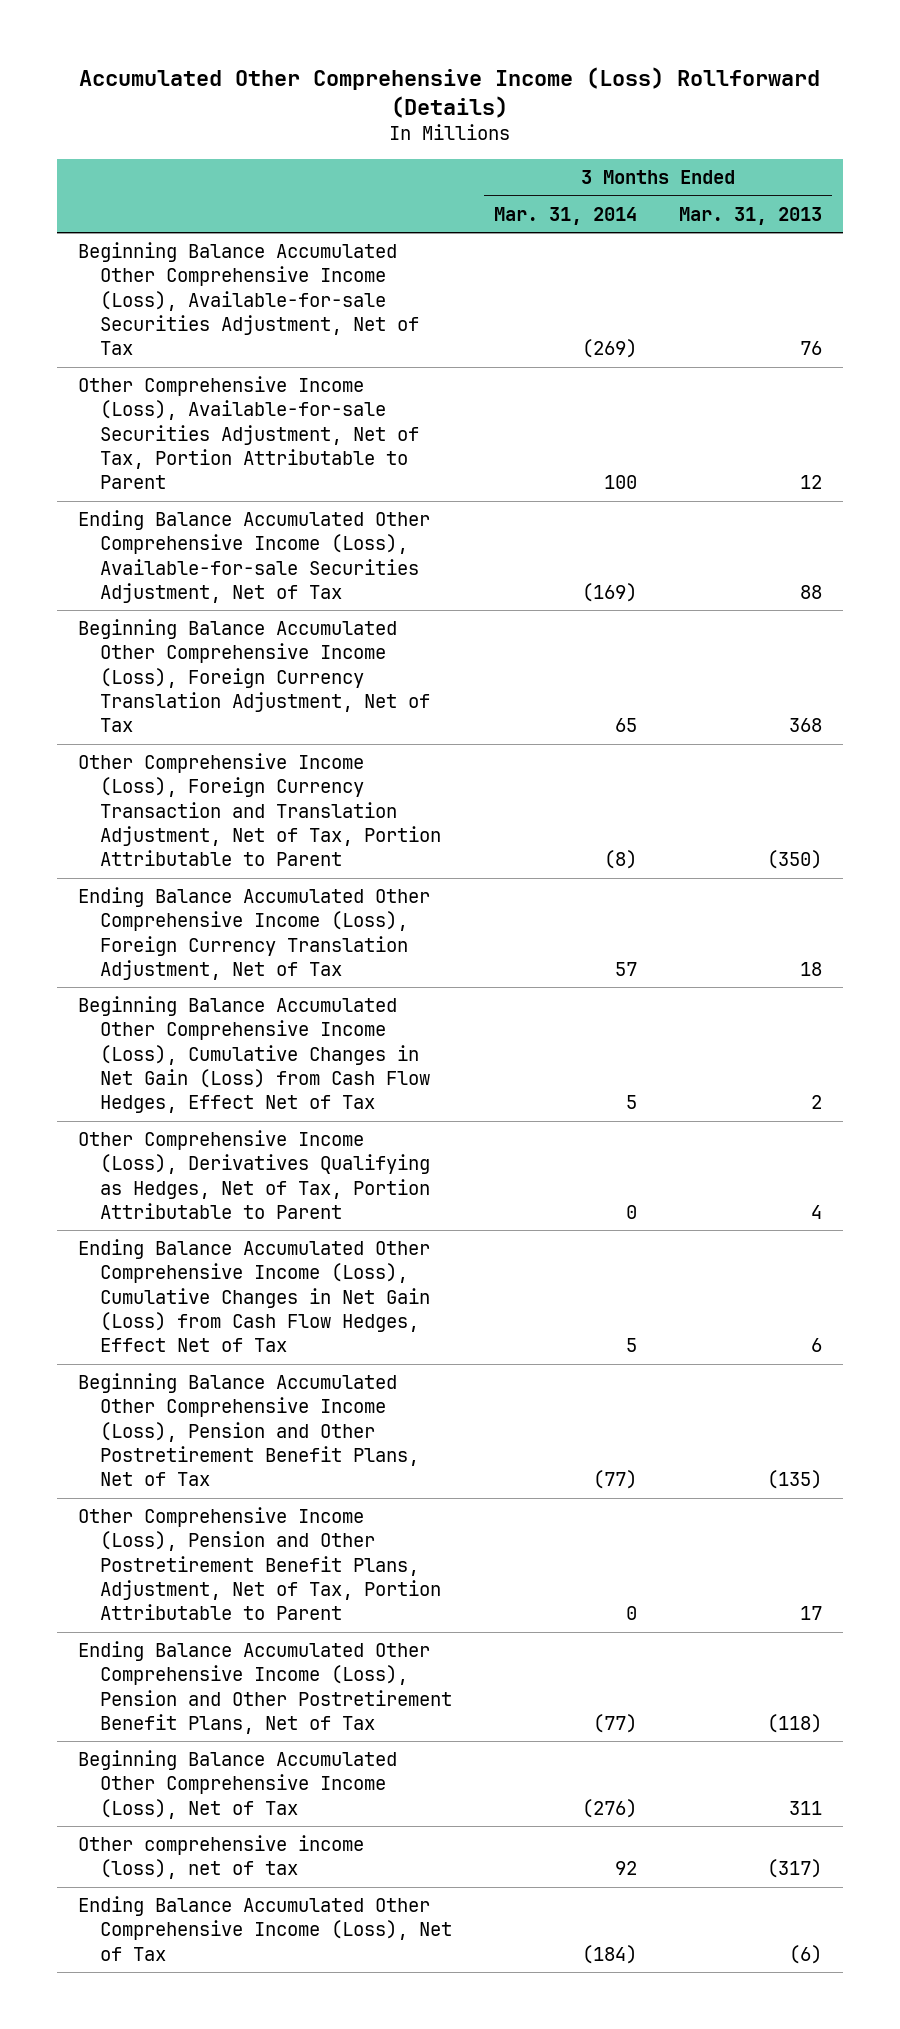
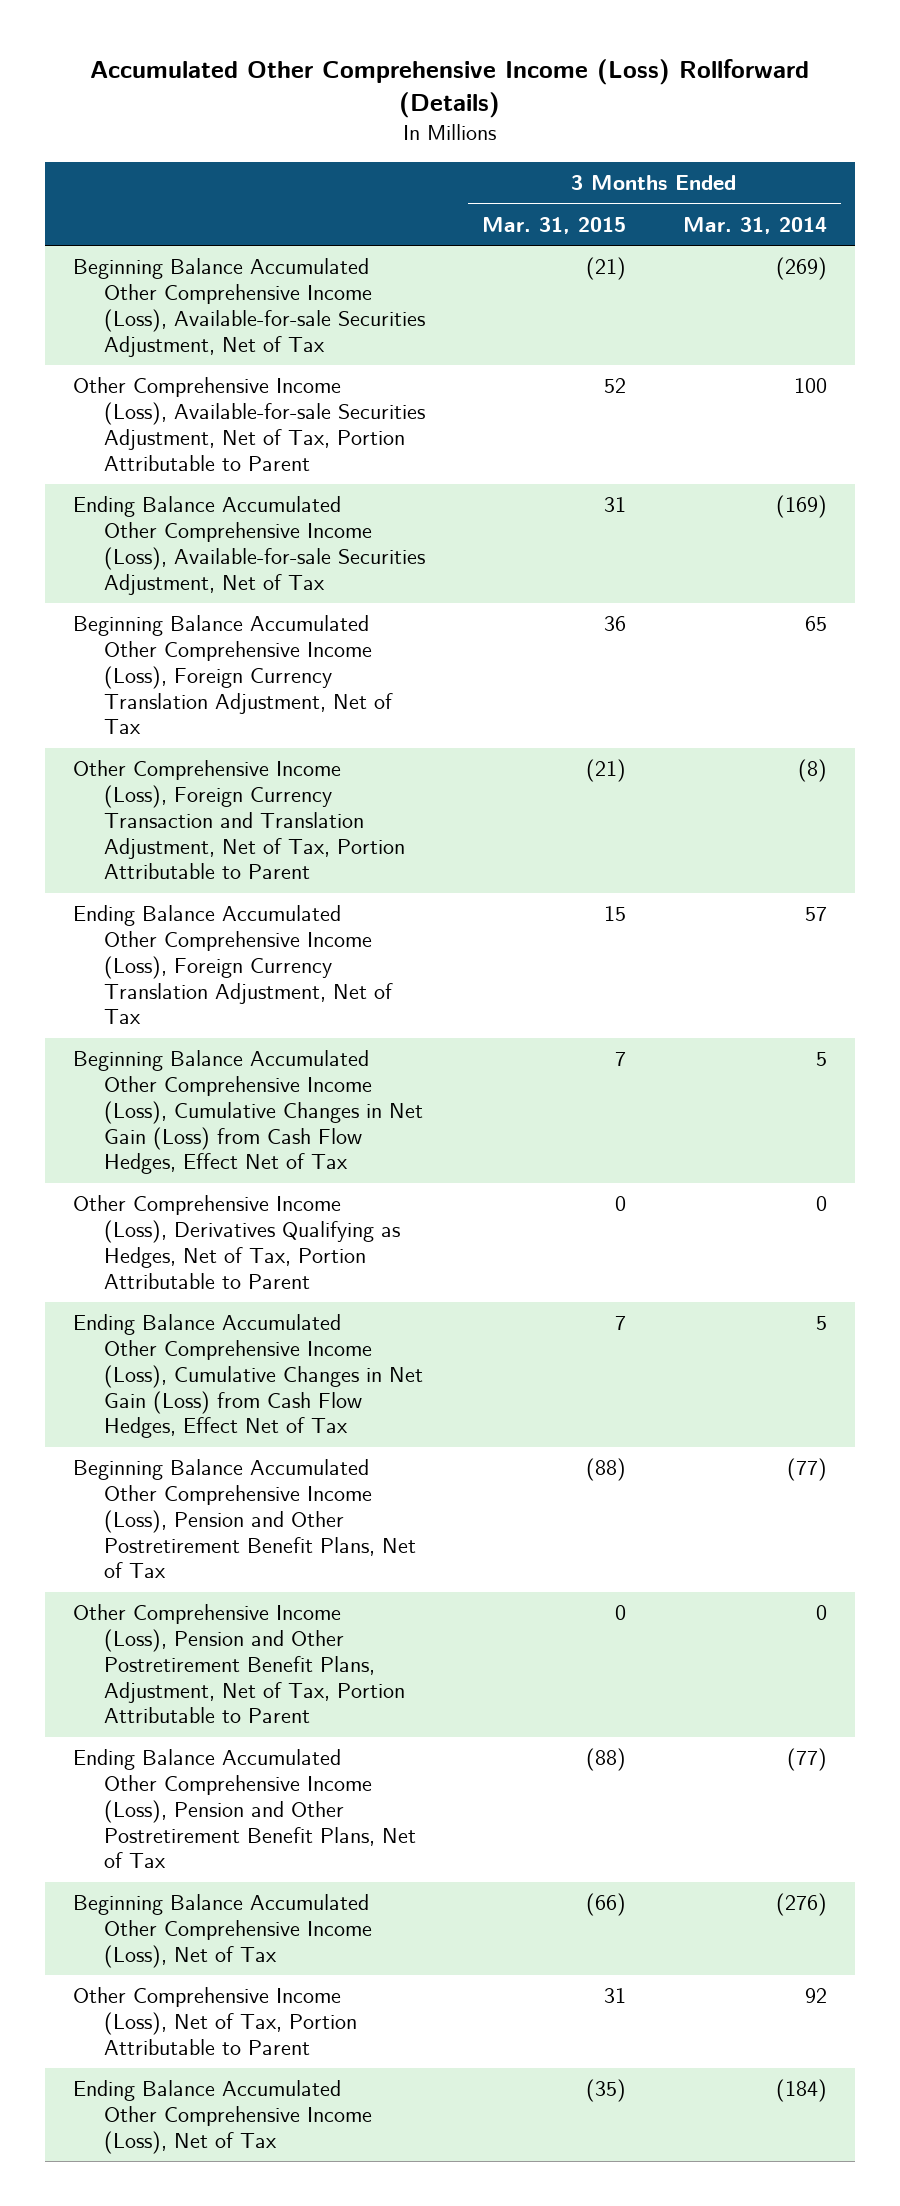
- | 3 Months Ended Mar. 31, 2014 | 3 Months Ended Mar. 31, 2013
+ | 3 Months Ended Mar. 31, 2015 | 3 Months Ended Mar. 31, 2014
- Other comprehensive income (loss), net of tax | 92 | (317)
+ Other Comprehensive Income (Loss), Net of Tax, Portion Attributable to Parent | 31 | 92

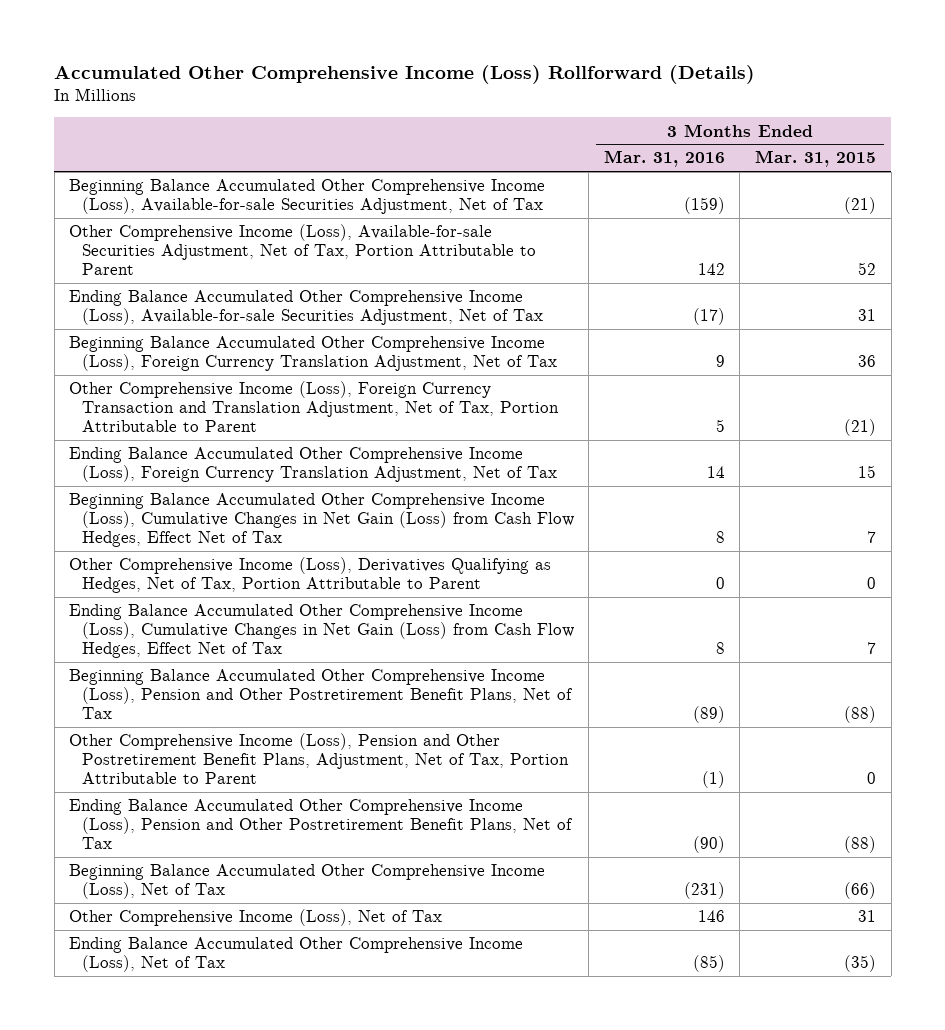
- | 3 Months Ended Mar. 31, 2015 | 3 Months Ended Mar. 31, 2014
+ | 3 Months Ended Mar. 31, 2016 | 3 Months Ended Mar. 31, 2015
- Other Comprehensive Income (Loss), Net of Tax, Portion Attributable to Parent | 31 | 92
+ Other Comprehensive Income (Loss), Net of Tax | 146 | 31

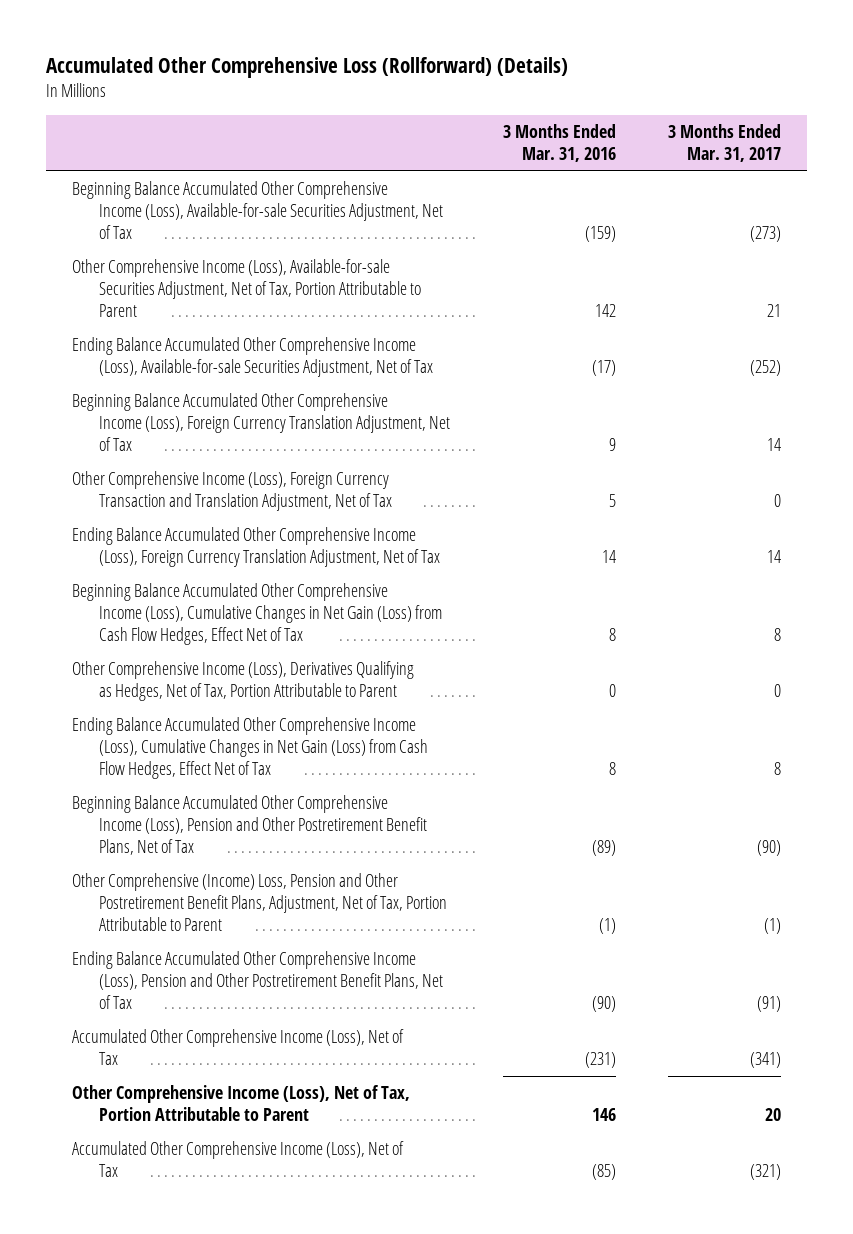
- Accumulated Other Comprehensive Income (Loss) Rollforward (Details)
+ Accumulated Other Comprehensive Loss (Rollforward) (Details)
- | 3 Months Ended Mar. 31, 2016 | 3 Months Ended Mar. 31, 2015
+ | 3 Months Ended Mar. 31, 2016 | 3 Months Ended Mar. 31, 2017
- Other Comprehensive Income (Loss), Foreign Currency Transaction and Translation Adjustment, Net of Tax, Portion Attributable to Parent | 5 | (21)
+ Other Comprehensive Income (Loss), Foreign Currency Transaction and Translation Adjustment, Net of Tax | 5 | 0
- Other Comprehensive Income (Loss), Pension and Other Postretirement Benefit Plans, Adjustment, Net of Tax, Portion Attributable to Parent | (1) | 0
+ Other Comprehensive (Income) Loss, Pension and Other Postretirement Benefit Plans, Adjustment, Net of Tax, Portion Attributable to Parent | (1) | (1)
- Beginning Balance Accumulated Other Comprehensive Income (Loss), Net of Tax | (231) | (66)
- Other Comprehensive Income (Loss), Net of Tax | 146 | 31
- Ending Balance Accumulated Other Comprehensive Income (Loss), Net of Tax | (85) | (35)
+ Accumulated Other Comprehensive Income (Loss), Net of Tax | (231) | (341)
+ Other Comprehensive Income (Loss), Net of Tax, Portion Attributable to Parent | 146 | 20
+ Accumulated Other Comprehensive Income (Loss), Net of Tax | (85) | (321)

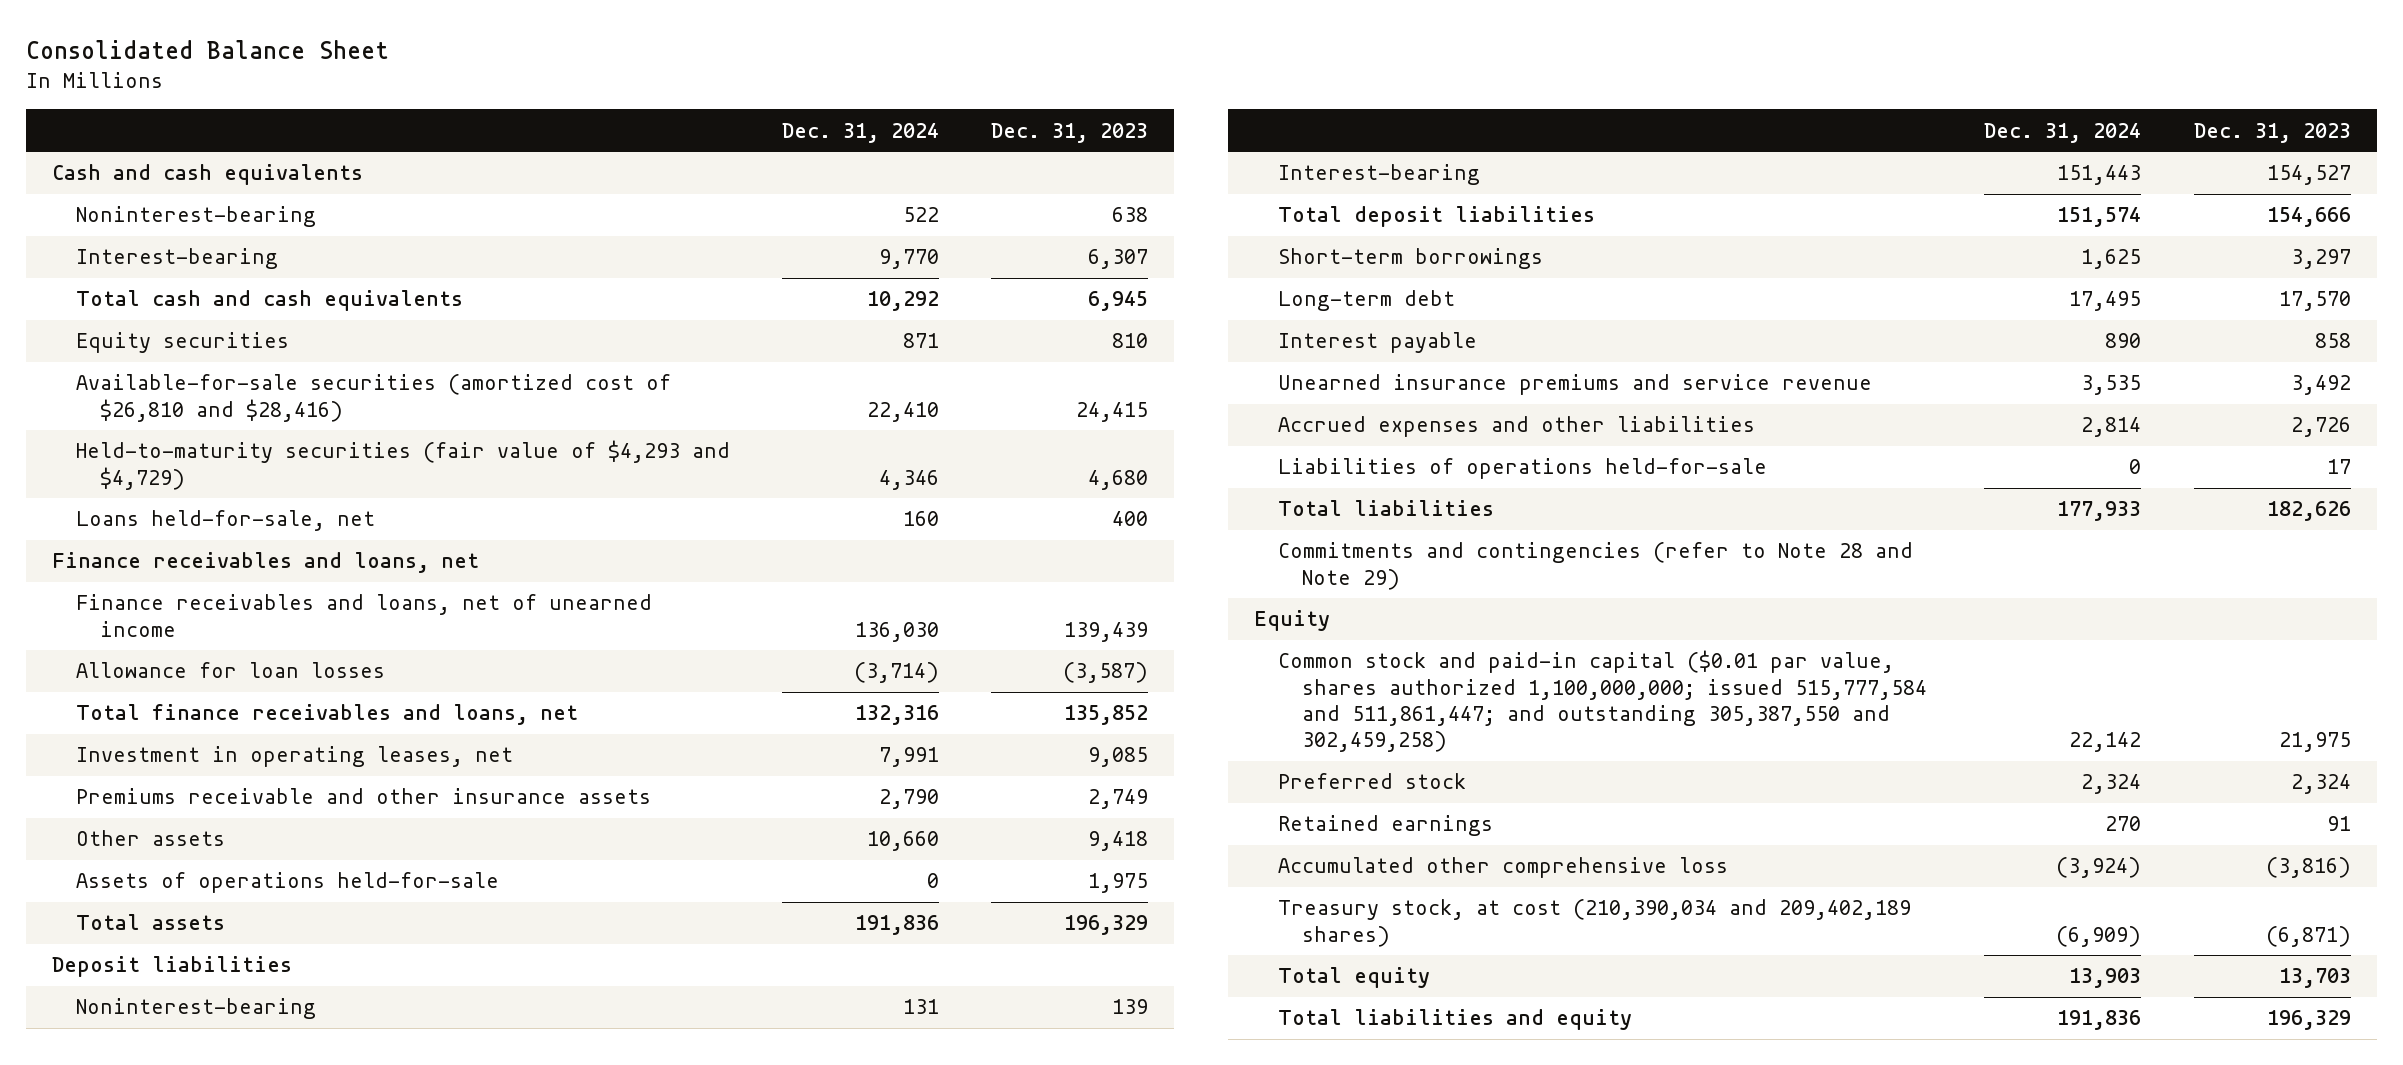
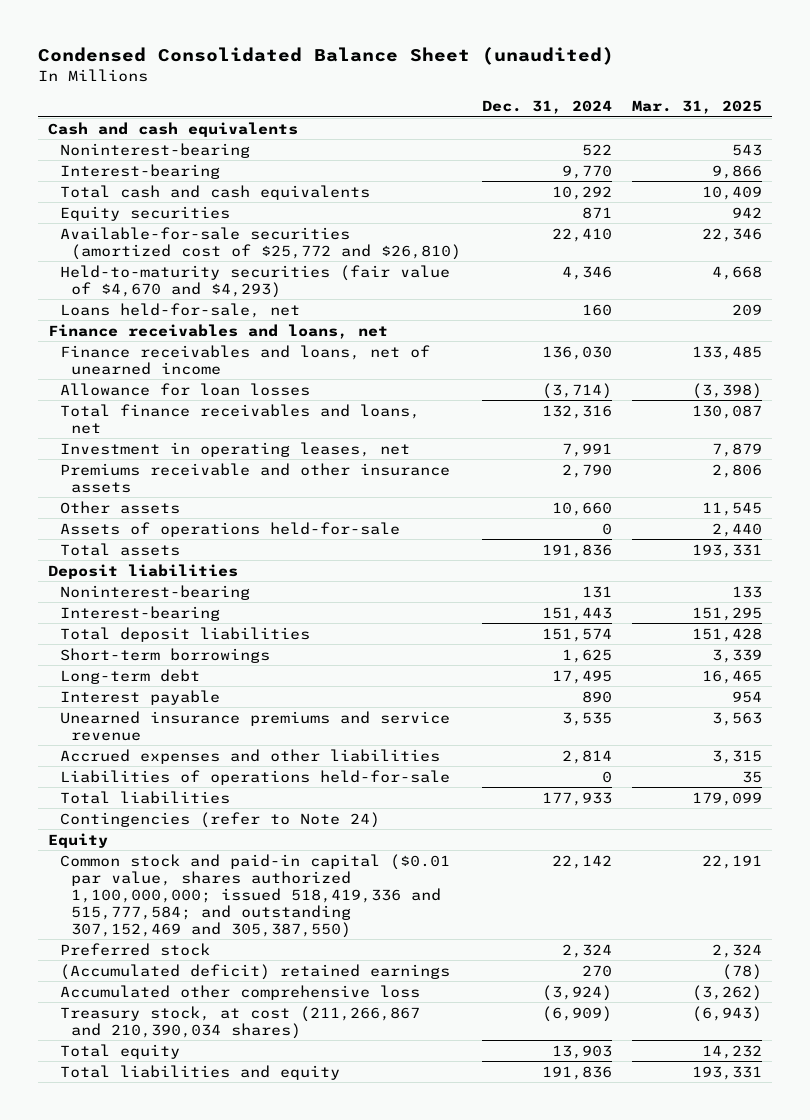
- Consolidated Balance Sheet
+ Condensed Consolidated Balance Sheet (unaudited)
- | Dec. 31, 2024 | Dec. 31, 2023
+ | Dec. 31, 2024 | Mar. 31, 2025
- Available-for-sale securities (amortized cost of $26,810 and $28,416) | 22,410 | 24,415
- Held-to-maturity securities (fair value of $4,293 and $4,729) | 4,346 | 4,680
+ Available-for-sale securities (amortized cost of $25,772 and $26,810) | 22,410 | 22,346
+ Held-to-maturity securities (fair value of $4,670 and $4,293) | 4,346 | 4,668
- Commitments and contingencies (refer to Note 28 and Note 29)
+ Contingencies (refer to Note 24)
- Common stock and paid-in capital ($0.01 par value, shares authorized 1,100,000,000; issued 515,777,584 and 511,861,447; and outstanding 305,387,550 and 302,459,258) | 22,142 | 21,975
+ Common stock and paid-in capital ($0.01 par value, shares authorized 1,100,000,000; issued 518,419,336 and 515,777,584; and outstanding 307,152,469 and 305,387,550) | 22,142 | 22,191
- Retained earnings | 270 | 91
+ (Accumulated deficit) retained earnings | 270 | (78)
- Treasury stock, at cost (210,390,034 and 209,402,189 shares) | (6,909) | (6,871)
+ Treasury stock, at cost (211,266,867 and 210,390,034 shares) | (6,909) | (6,943)

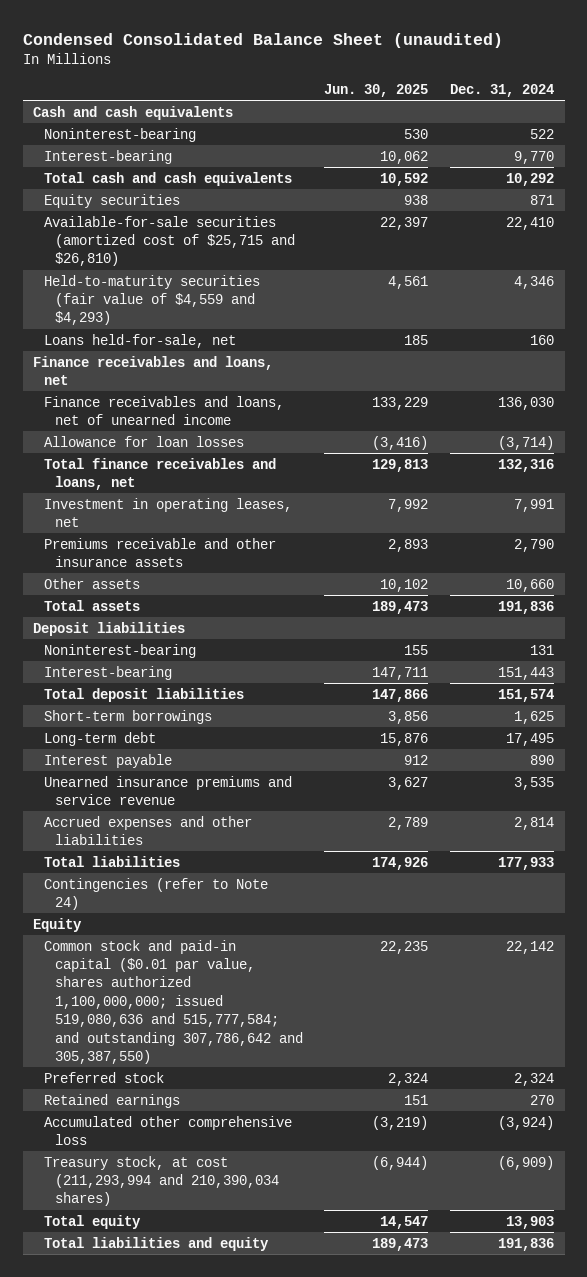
- | Dec. 31, 2024 | Mar. 31, 2025
+ | Jun. 30, 2025 | Dec. 31, 2024
- Available-for-sale securities (amortized cost of $25,772 and $26,810) | 22,410 | 22,346
- Held-to-maturity securities (fair value of $4,670 and $4,293) | 4,346 | 4,668
+ Available-for-sale securities (amortized cost of $25,715 and $26,810) | 22,397 | 22,410
+ Held-to-maturity securities (fair value of $4,559 and $4,293) | 4,561 | 4,346
- Assets of operations held-for-sale | 0 | 2,440
- Liabilities of operations held-for-sale | 0 | 35
- Common stock and paid-in capital ($0.01 par value, shares authorized 1,100,000,000; issued 518,419,336 and 515,777,584; and outstanding 307,152,469 and 305,387,550) | 22,142 | 22,191
+ Common stock and paid-in capital ($0.01 par value, shares authorized 1,100,000,000; issued 519,080,636 and 515,777,584; and outstanding 307,786,642 and 305,387,550) | 22,235 | 22,142
- (Accumulated deficit) retained earnings | 270 | (78)
+ Retained earnings | 151 | 270
- Treasury stock, at cost (211,266,867 and 210,390,034 shares) | (6,909) | (6,943)
+ Treasury stock, at cost (211,293,994 and 210,390,034 shares) | (6,944) | (6,909)

